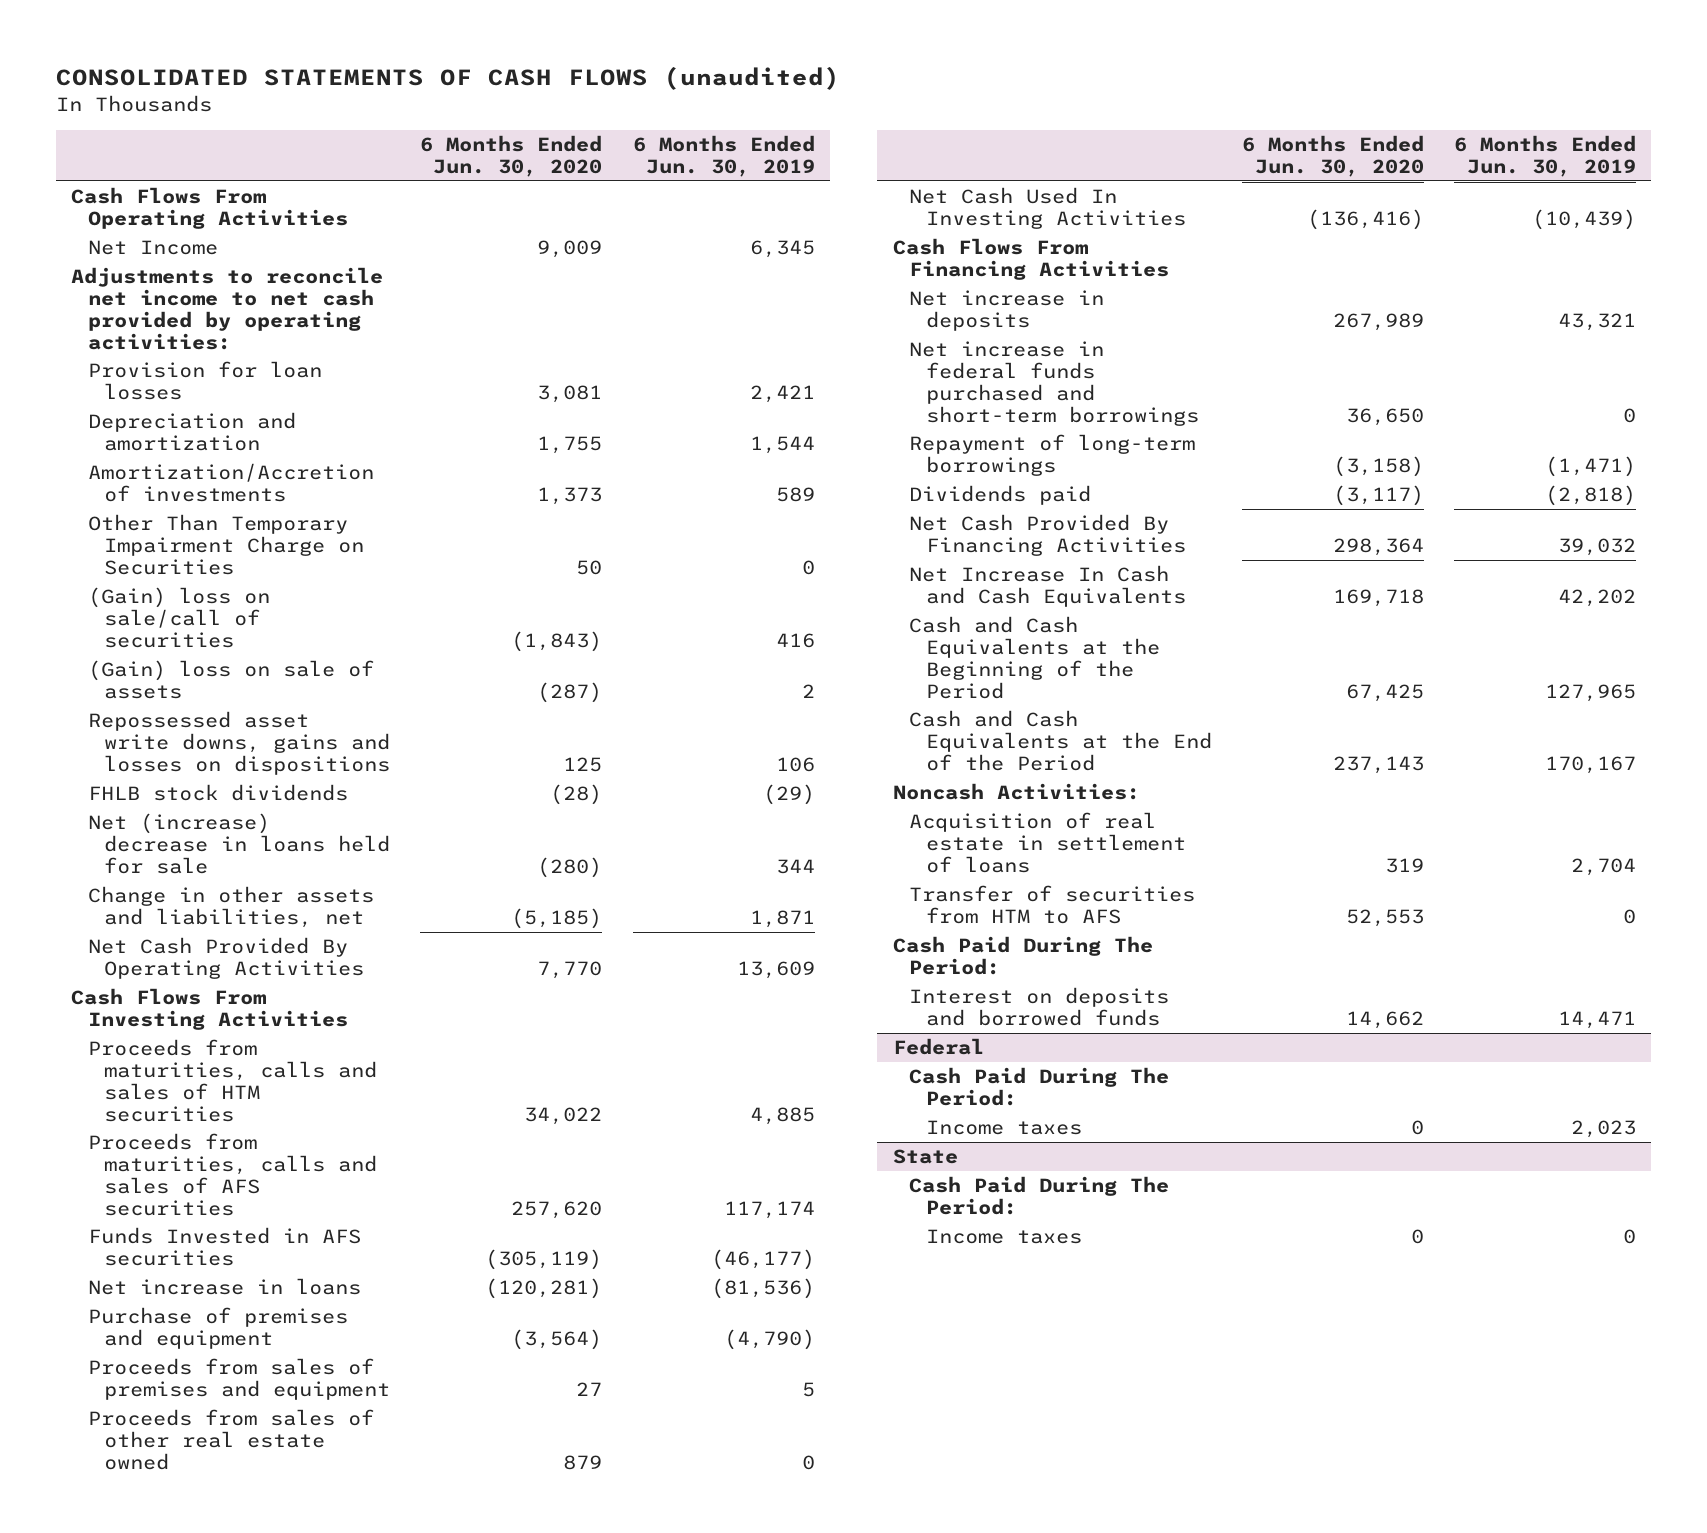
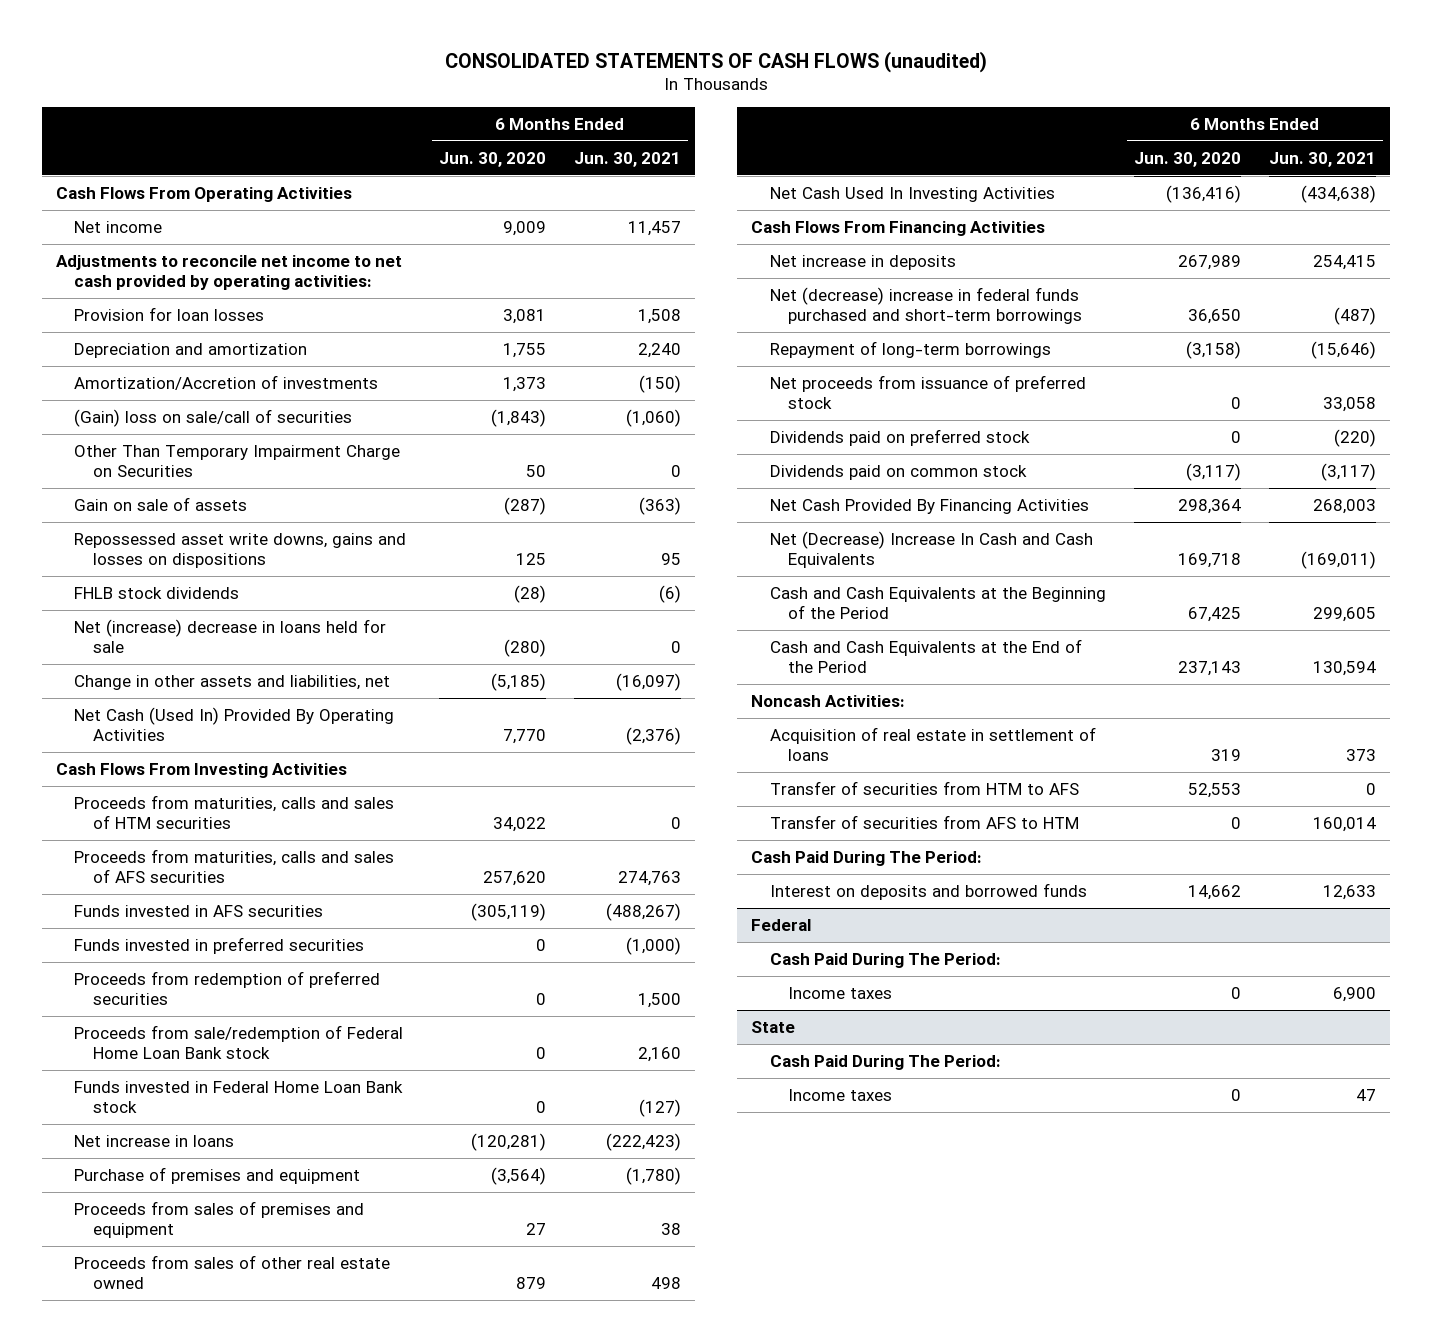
- | 6 Months Ended Jun. 30, 2020 | 6 Months Ended Jun. 30, 2019
+ | 6 Months Ended Jun. 30, 2020 | 6 Months Ended Jun. 30, 2021
- Net Income | 9,009 | 6,345
+ Net income | 9,009 | 11,457
- (Gain) loss on sale of assets | (287) | 2
moved down: Other Than Temporary Impairment Charge on Securities | 50 | 0
+ Gain on sale of assets | (287) | (363)
- Net Cash Provided By Operating Activities | 7,770 | 13,609
+ Net Cash (Used In) Provided By Operating Activities | 7,770 | (2,376)
- Funds Invested in AFS securities | (305,119) | (46,177)
+ Funds invested in AFS securities | (305,119) | (488,267)
+ Funds invested in preferred securities | 0 | (1,000)
+ Proceeds from redemption of preferred securities | 0 | 1,500
+ Proceeds from sale/redemption of Federal Home Loan Bank stock | 0 | 2,160
+ Funds invested in Federal Home Loan Bank stock | 0 | (127)
- Net increase in federal funds purchased and short-term borrowings | 36,650 | 0
+ Net (decrease) increase in federal funds purchased and short-term borrowings | 36,650 | (487)
- Dividends paid | (3,117) | (2,818)
+ Net proceeds from issuance of preferred stock | 0 | 33,058
+ Dividends paid on preferred stock | 0 | (220)
+ Dividends paid on common stock | (3,117) | (3,117)
- Net Increase In Cash and Cash Equivalents | 169,718 | 42,202
+ Net (Decrease) Increase In Cash and Cash Equivalents | 169,718 | (169,011)
+ Transfer of securities from AFS to HTM | 0 | 160,014

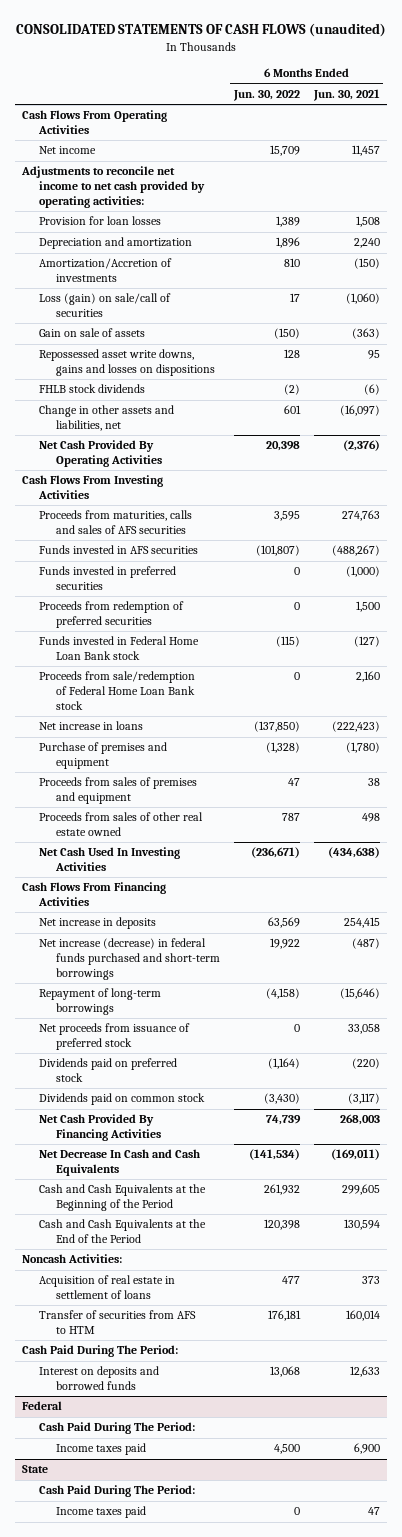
- | 6 Months Ended Jun. 30, 2020 | 6 Months Ended Jun. 30, 2021
+ | 6 Months Ended Jun. 30, 2022 | 6 Months Ended Jun. 30, 2021
- (Gain) loss on sale/call of securities | (1,843) | (1,060)
- Other Than Temporary Impairment Charge on Securities | 50 | 0
+ Loss (gain) on sale/call of securities | 17 | (1,060)
- Net (increase) decrease in loans held for sale | (280) | 0
- Net Cash (Used In) Provided By Operating Activities | 7,770 | (2,376)
+ Net Cash Provided By Operating Activities | 20,398 | (2,376)
- Proceeds from maturities, calls and sales of HTM securities | 34,022 | 0
moved down: Proceeds from sale/redemption of Federal Home Loan Bank stock | 0 | 2,160
- Net (decrease) increase in federal funds purchased and short-term borrowings | 36,650 | (487)
+ Net increase (decrease) in federal funds purchased and short-term borrowings | 19,922 | (487)
- Net (Decrease) Increase In Cash and Cash Equivalents | 169,718 | (169,011)
+ Net Decrease In Cash and Cash Equivalents | (141,534) | (169,011)
- Transfer of securities from HTM to AFS | 52,553 | 0
@ Federal
- Income taxes | 0 | 6,900
+ Income taxes paid | 4,500 | 6,900
@ State
- Income taxes | 0 | 47
+ Income taxes paid | 0 | 47

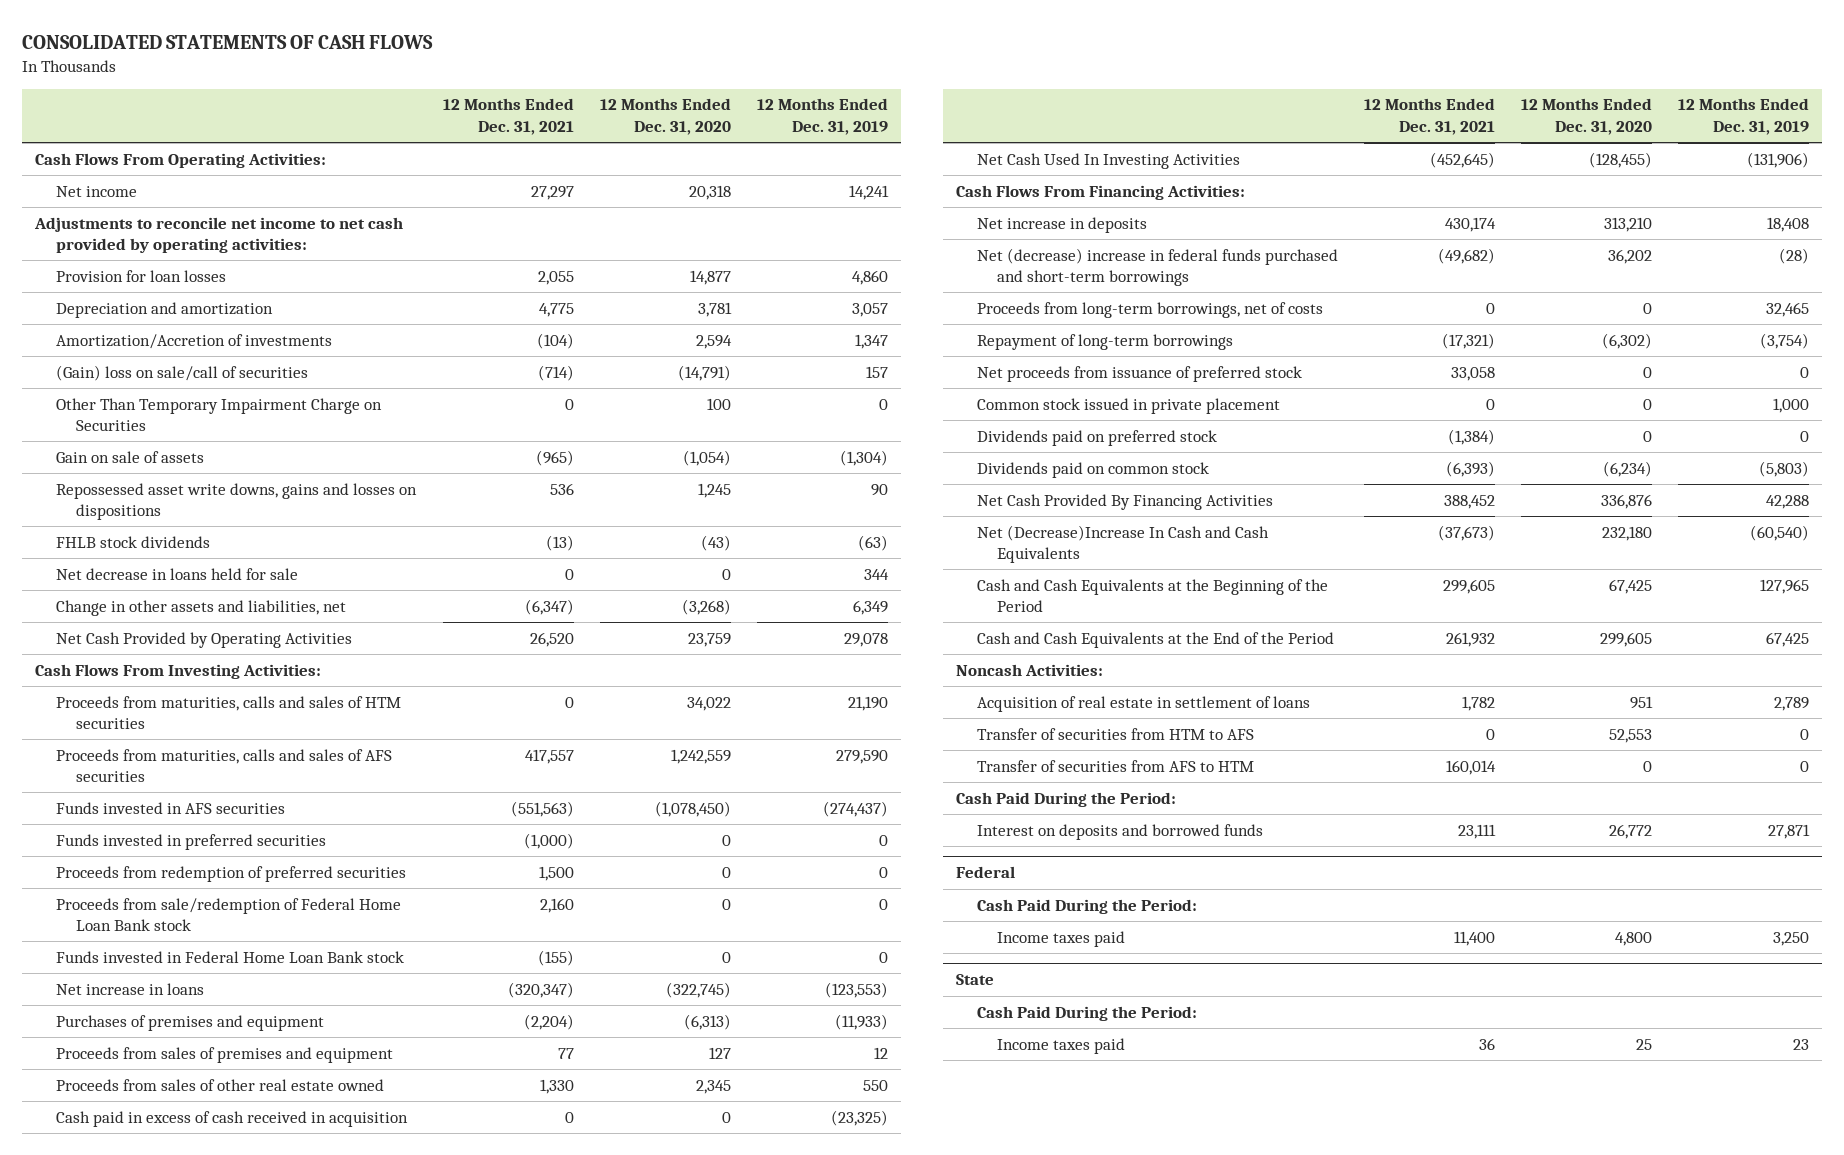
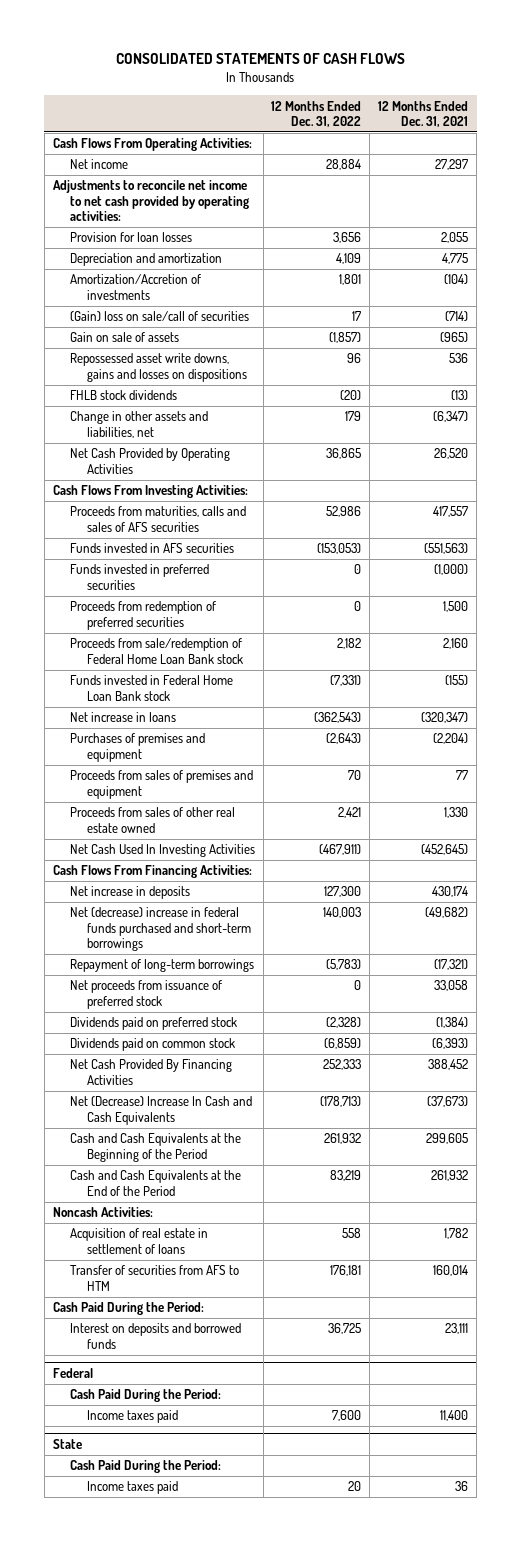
- | 12 Months Ended Dec. 31, 2021 | 12 Months Ended Dec. 31, 2020 | 12 Months Ended Dec. 31, 2019
+ | 12 Months Ended Dec. 31, 2022 | 12 Months Ended Dec. 31, 2021
- Other Than Temporary Impairment Charge on Securities | 0 | 100 | 0
- Net decrease in loans held for sale | 0 | 0 | 344
- Proceeds from maturities, calls and sales of HTM securities | 0 | 34,022 | 21,190
- Cash paid in excess of cash received in acquisition | 0 | 0 | (23,325)
- Proceeds from long-term borrowings, net of costs | 0 | 0 | 32,465
- Common stock issued in private placement | 0 | 0 | 1,000
- Net (Decrease)Increase In Cash and Cash Equivalents | (37,673) | 232,180 | (60,540)
+ Net (Decrease) Increase In Cash and Cash Equivalents | (178,713) | (37,673)
- Transfer of securities from HTM to AFS | 0 | 52,553 | 0

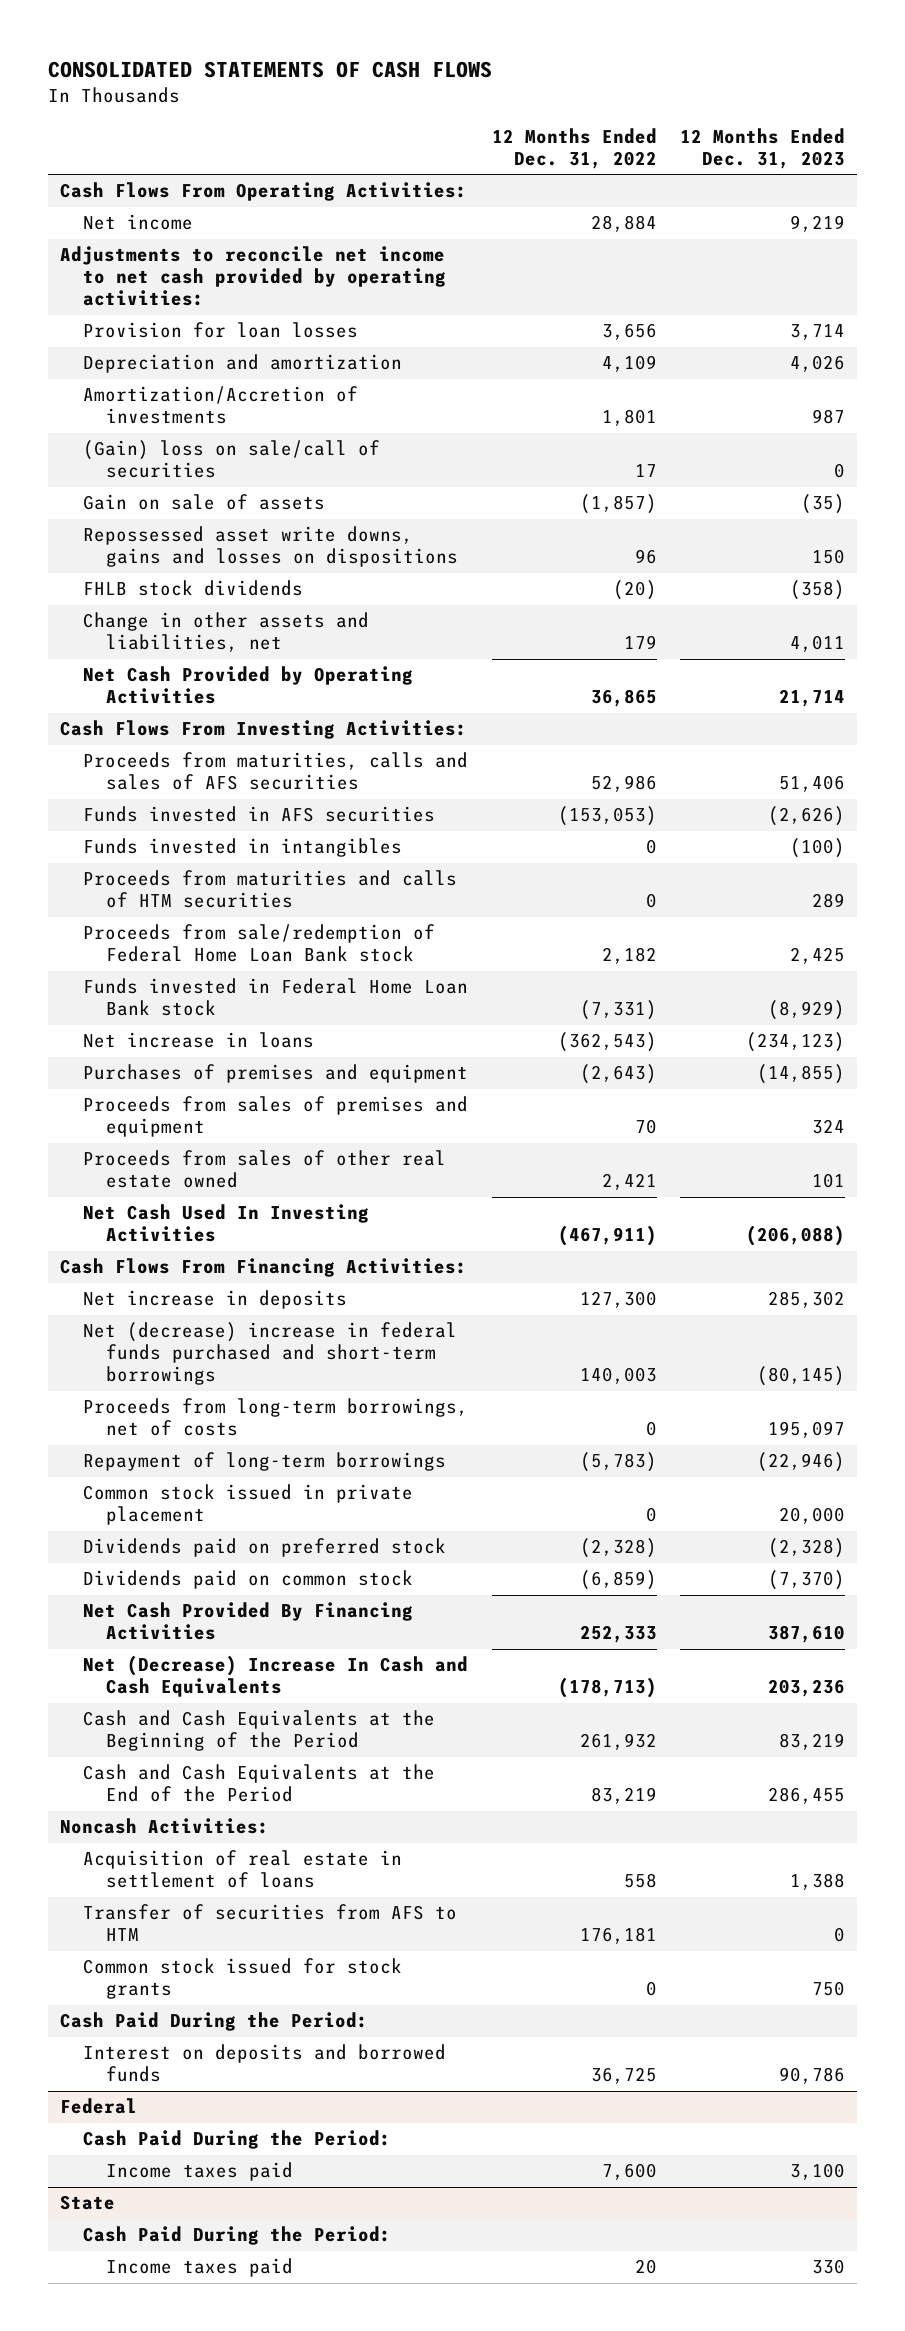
- | 12 Months Ended Dec. 31, 2022 | 12 Months Ended Dec. 31, 2021
+ | 12 Months Ended Dec. 31, 2022 | 12 Months Ended Dec. 31, 2023
- Funds invested in preferred securities | 0 | (1,000)
- Proceeds from redemption of preferred securities | 0 | 1,500
+ Funds invested in intangibles | 0 | (100)
+ Proceeds from maturities and calls of HTM securities | 0 | 289
+ Proceeds from long-term borrowings, net of costs | 0 | 195,097
- Net proceeds from issuance of preferred stock | 0 | 33,058
+ Common stock issued in private placement | 0 | 20,000
+ Common stock issued for stock grants | 0 | 750

